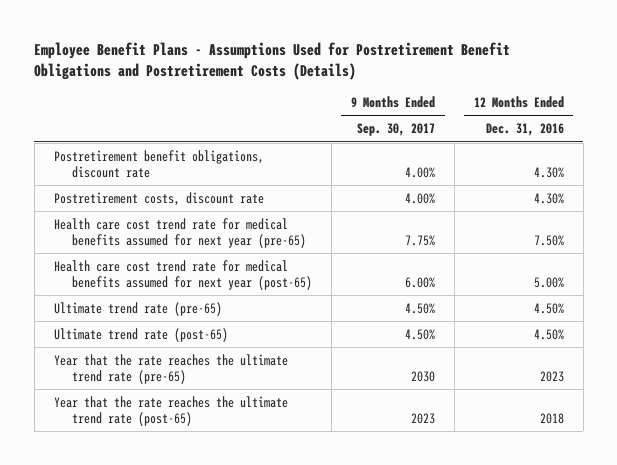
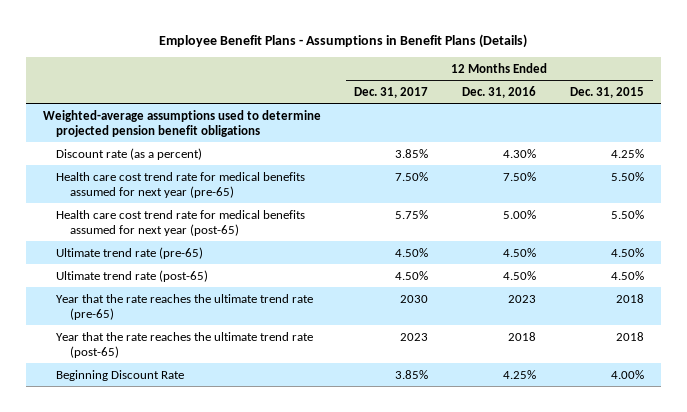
- Employee Benefit Plans - Assumptions Used for Postretirement Benefit Obligations and Postretirement Costs (Details)
+ Employee Benefit Plans - Assumptions in Benefit Plans (Details)
- | 9 Months Ended Sep. 30, 2017 | 12 Months Ended Dec. 31, 2016
+ | 12 Months Ended Dec. 31, 2017 | 12 Months Ended Dec. 31, 2016 | 12 Months Ended Dec. 31, 2015
- Postretirement benefit obligations, discount rate | 4.00% | 4.30%
- Postretirement costs, discount rate | 4.00% | 4.30%
+ Weighted-average assumptions used to determine projected pension benefit obligations
+ Discount rate (as a percent) | 3.85% | 4.30% | 4.25%
+ Beginning Discount Rate | 3.85% | 4.25% | 4.00%

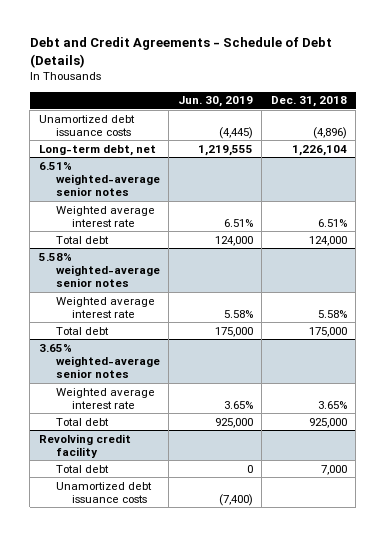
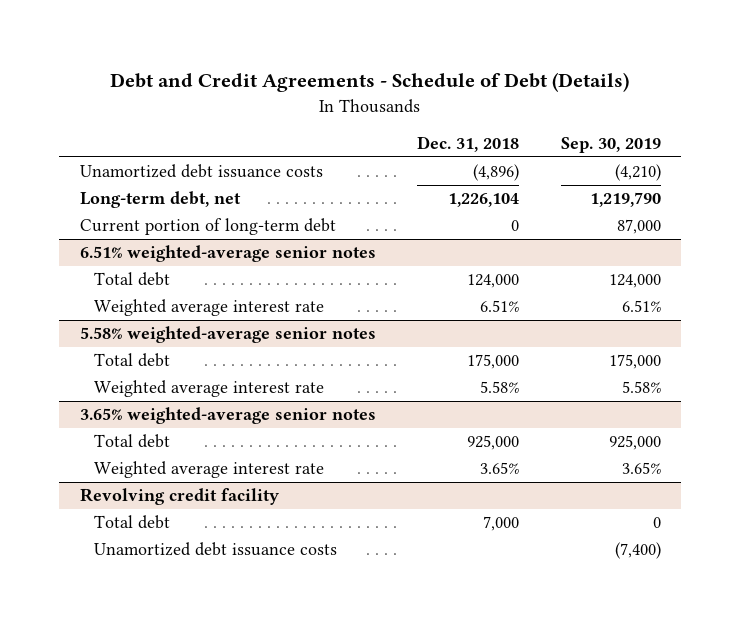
- | Jun. 30, 2019 | Dec. 31, 2018
+ | Dec. 31, 2018 | Sep. 30, 2019
+ Current portion of long-term debt | 0 | 87,000
@ 6.51% weighted-average senior notes
moved down: Weighted average interest rate | 6.51% | 6.51%
@ 5.58% weighted-average senior notes
moved down: Weighted average interest rate | 5.58% | 5.58%
@ 3.65% weighted-average senior notes
moved down: Weighted average interest rate | 3.65% | 3.65%

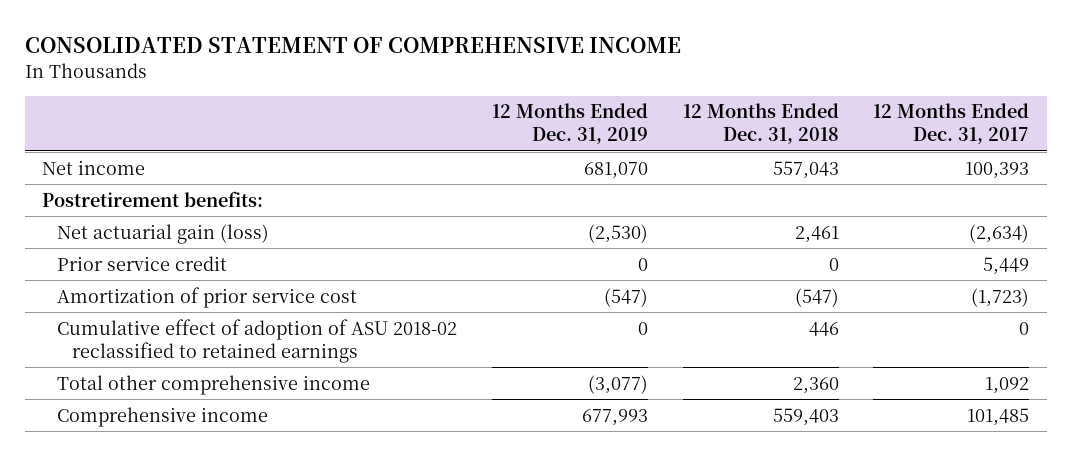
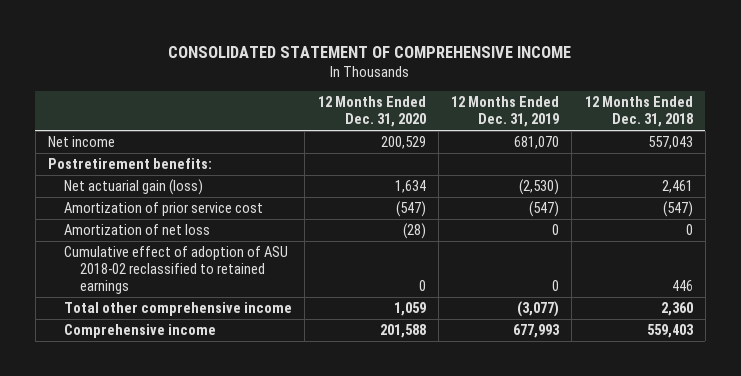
- | 12 Months Ended Dec. 31, 2019 | 12 Months Ended Dec. 31, 2018 | 12 Months Ended Dec. 31, 2017
+ | 12 Months Ended Dec. 31, 2020 | 12 Months Ended Dec. 31, 2019 | 12 Months Ended Dec. 31, 2018
- Prior service credit | 0 | 0 | 5,449
+ Amortization of net loss | (28) | 0 | 0

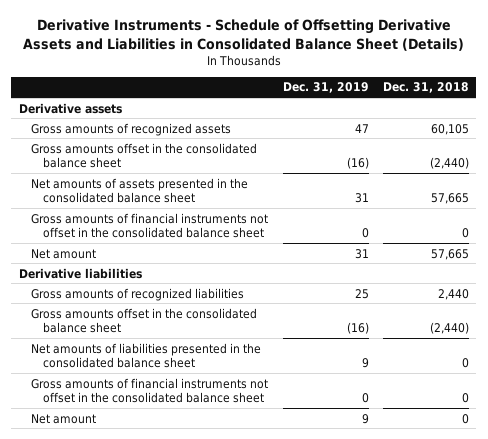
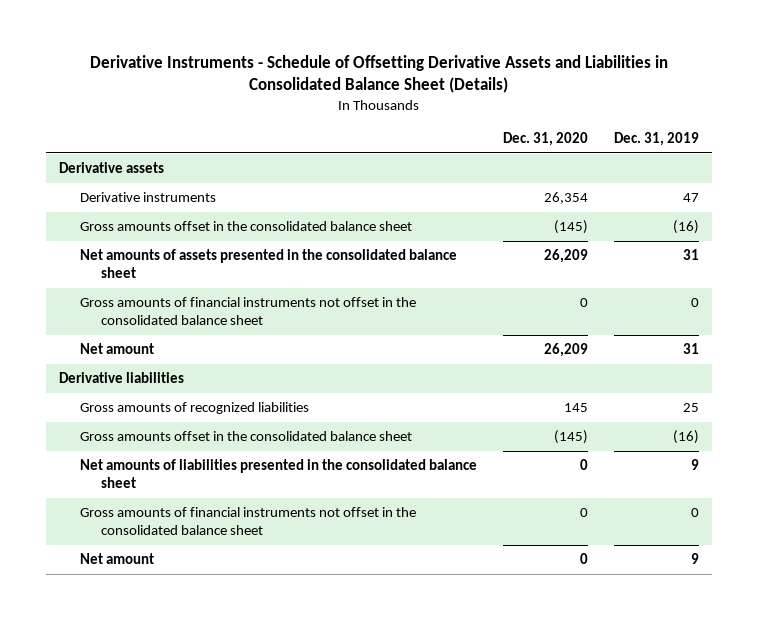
- | Dec. 31, 2019 | Dec. 31, 2018
+ | Dec. 31, 2020 | Dec. 31, 2019
- Gross amounts of recognized assets | 47 | 60,105
+ Derivative instruments | 26,354 | 47

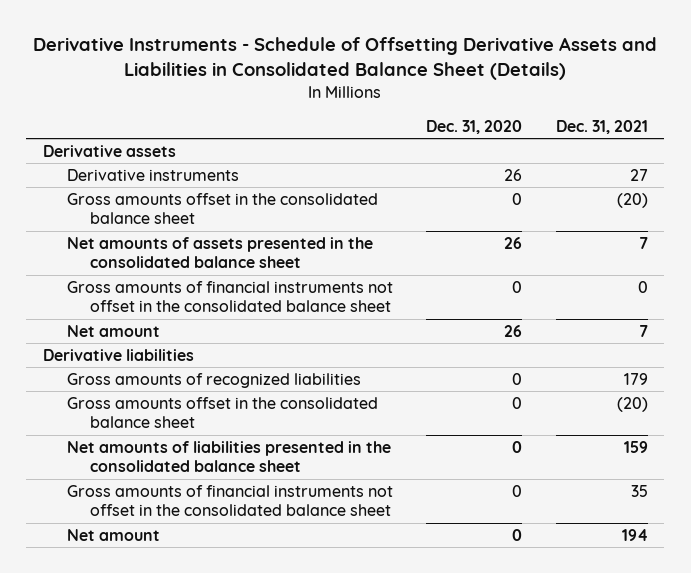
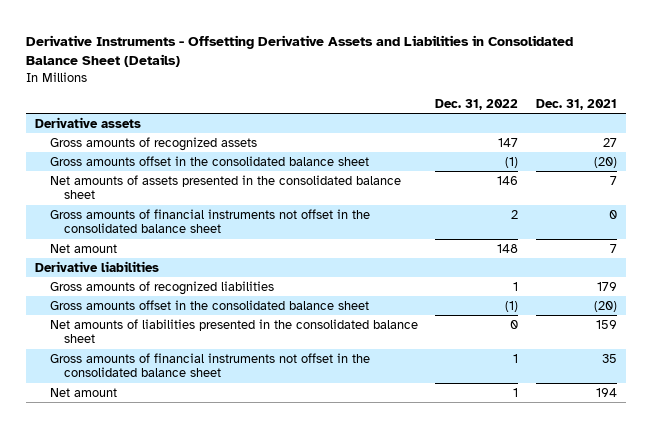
- Derivative Instruments - Schedule of Offsetting Derivative Assets and Liabilities in Consolidated Balance Sheet (Details)
+ Derivative Instruments - Offsetting Derivative Assets and Liabilities in Consolidated Balance Sheet (Details)
- | Dec. 31, 2020 | Dec. 31, 2021
+ | Dec. 31, 2022 | Dec. 31, 2021
- Derivative instruments | 26 | 27
+ Gross amounts of recognized assets | 147 | 27

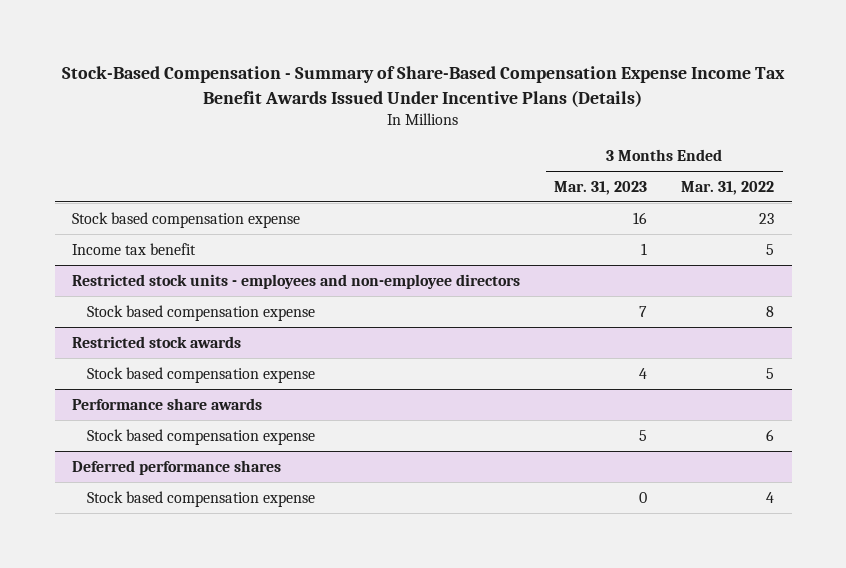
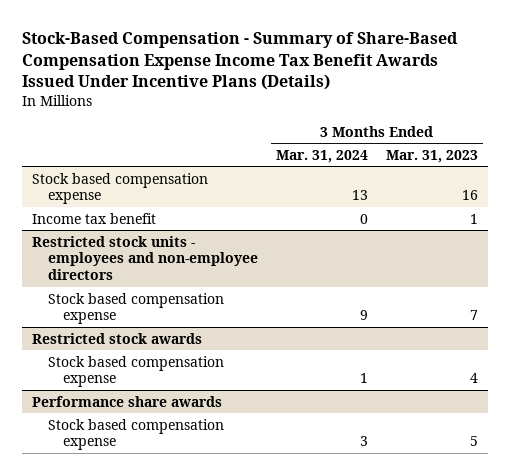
- | 3 Months Ended Mar. 31, 2023 | 3 Months Ended Mar. 31, 2022
+ | 3 Months Ended Mar. 31, 2024 | 3 Months Ended Mar. 31, 2023
- Deferred performance shares
- Stock based compensation expense | 0 | 4

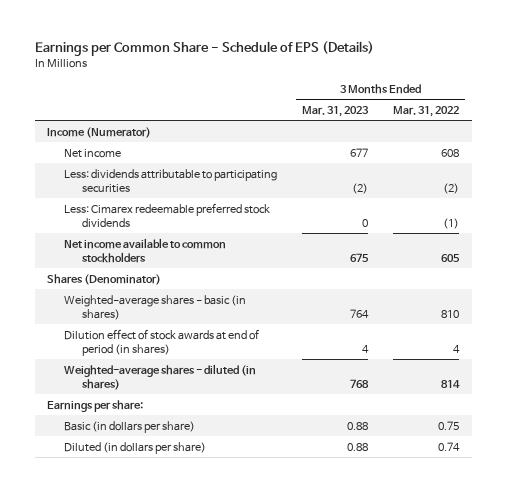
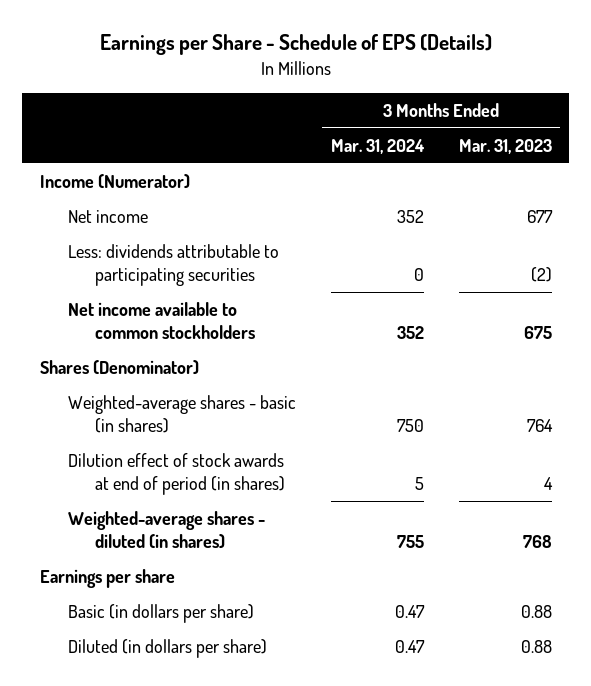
- Earnings per Common Share - Schedule of EPS (Details)
+ Earnings per Share - Schedule of EPS (Details)
- | 3 Months Ended Mar. 31, 2023 | 3 Months Ended Mar. 31, 2022
+ | 3 Months Ended Mar. 31, 2024 | 3 Months Ended Mar. 31, 2023
- Less: Cimarex redeemable preferred stock dividends | 0 | (1)
- Earnings per share:
+ Earnings per share

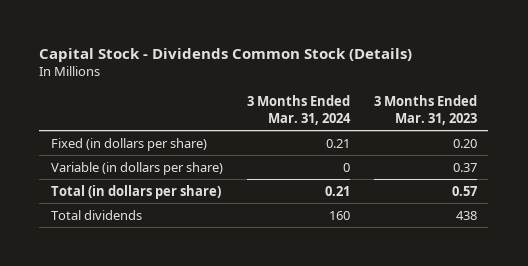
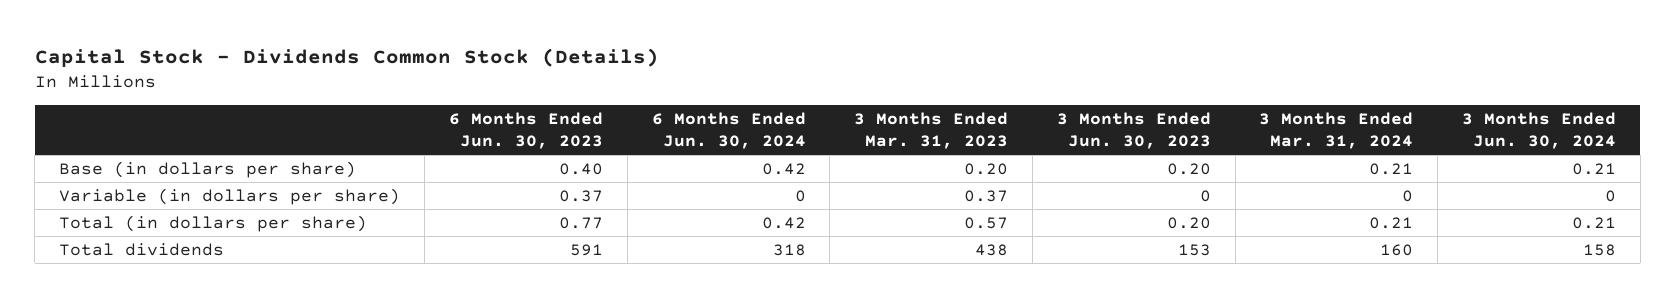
- | 3 Months Ended Mar. 31, 2024 | 3 Months Ended Mar. 31, 2023
+ | 6 Months Ended Jun. 30, 2023 | 6 Months Ended Jun. 30, 2024 | 3 Months Ended Mar. 31, 2023 | 3 Months Ended Jun. 30, 2023 | 3 Months Ended Mar. 31, 2024 | 3 Months Ended Jun. 30, 2024
- Fixed (in dollars per share) | 0.21 | 0.20
+ Base (in dollars per share) | 0.40 | 0.42 | 0.20 | 0.20 | 0.21 | 0.21

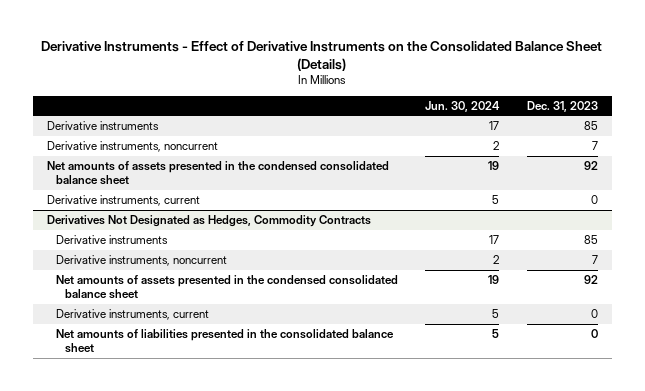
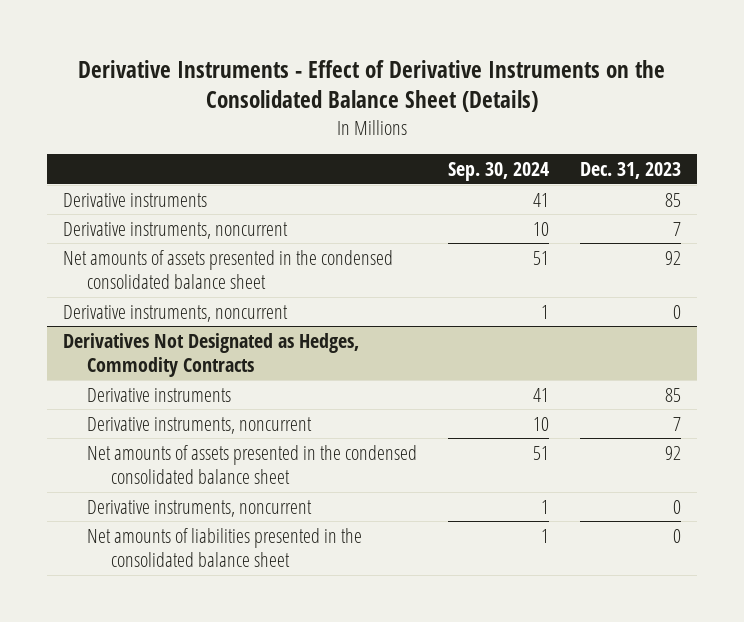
- | Jun. 30, 2024 | Dec. 31, 2023
+ | Sep. 30, 2024 | Dec. 31, 2023
- Derivative instruments, current | 5 | 0
+ Derivative instruments, noncurrent | 1 | 0
@ Derivatives Not Designated as Hedges, Commodity Contracts
- Derivative instruments, current | 5 | 0
+ Derivative instruments, noncurrent | 1 | 0

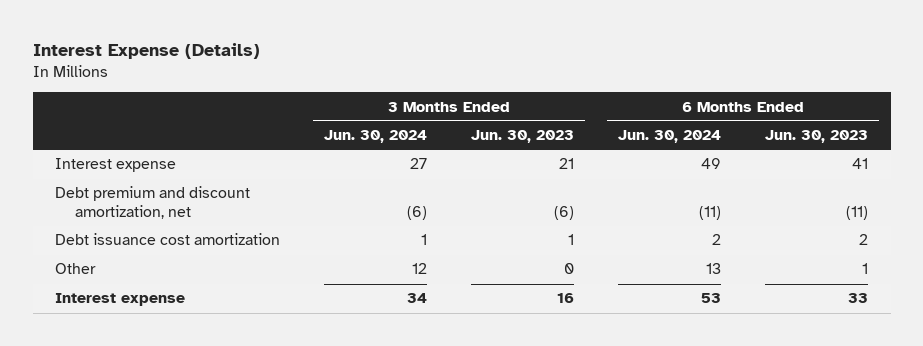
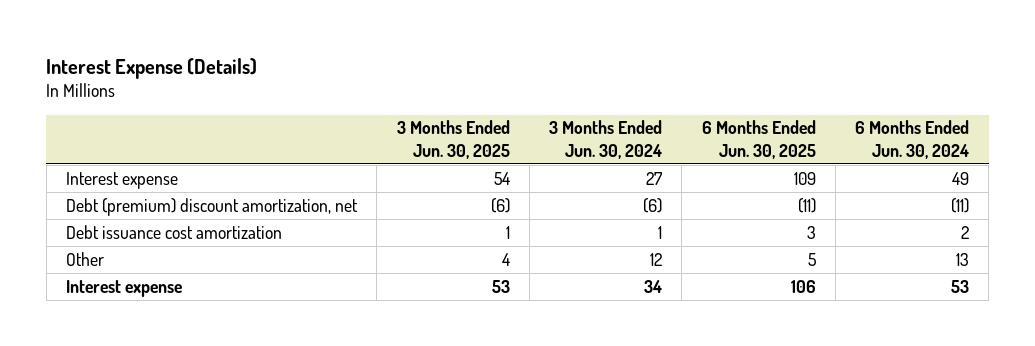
- | 3 Months Ended Jun. 30, 2024 | 3 Months Ended Jun. 30, 2023 | 6 Months Ended Jun. 30, 2024 | 6 Months Ended Jun. 30, 2023
+ | 3 Months Ended Jun. 30, 2025 | 3 Months Ended Jun. 30, 2024 | 6 Months Ended Jun. 30, 2025 | 6 Months Ended Jun. 30, 2024
- Debt premium and discount amortization, net | (6) | (6) | (11) | (11)
+ Debt (premium) discount amortization, net | (6) | (6) | (11) | (11)

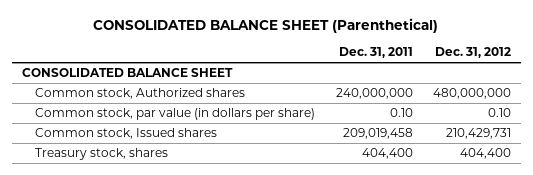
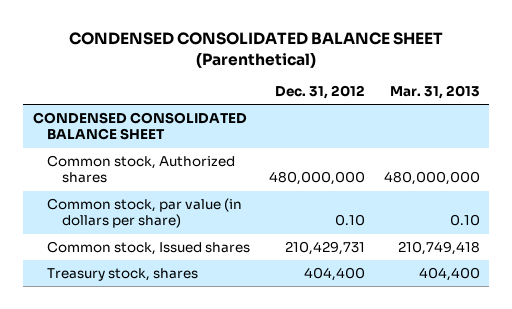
- CONSOLIDATED BALANCE SHEET (Parenthetical)
+ CONDENSED CONSOLIDATED BALANCE SHEET (Parenthetical)
- | Dec. 31, 2011 | Dec. 31, 2012
+ | Dec. 31, 2012 | Mar. 31, 2013
- CONSOLIDATED BALANCE SHEET
+ CONDENSED CONSOLIDATED BALANCE SHEET

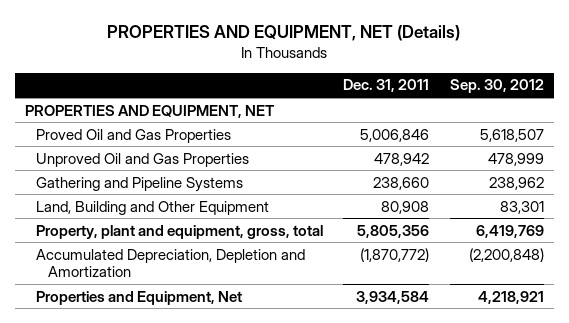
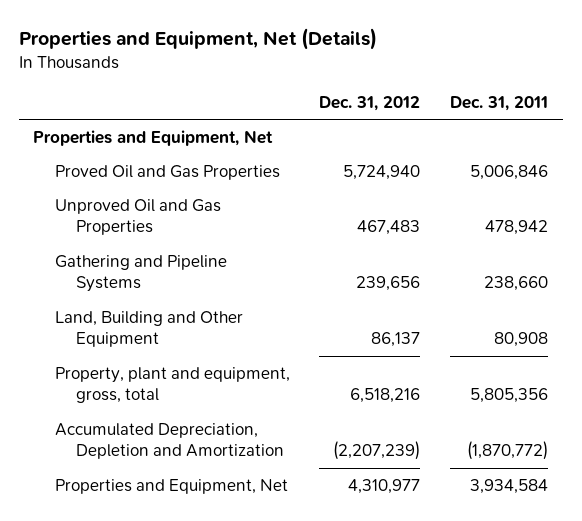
- PROPERTIES AND EQUIPMENT, NET (Details)
+ Properties and Equipment, Net (Details)
- | Dec. 31, 2011 | Sep. 30, 2012
+ | Dec. 31, 2012 | Dec. 31, 2011
- PROPERTIES AND EQUIPMENT, NET
+ Properties and Equipment, Net

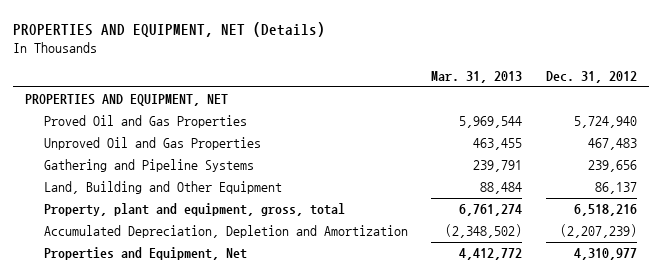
- Properties and Equipment, Net (Details)
+ PROPERTIES AND EQUIPMENT, NET (Details)
- | Dec. 31, 2012 | Dec. 31, 2011
+ | Mar. 31, 2013 | Dec. 31, 2012
- Properties and Equipment, Net
+ PROPERTIES AND EQUIPMENT, NET

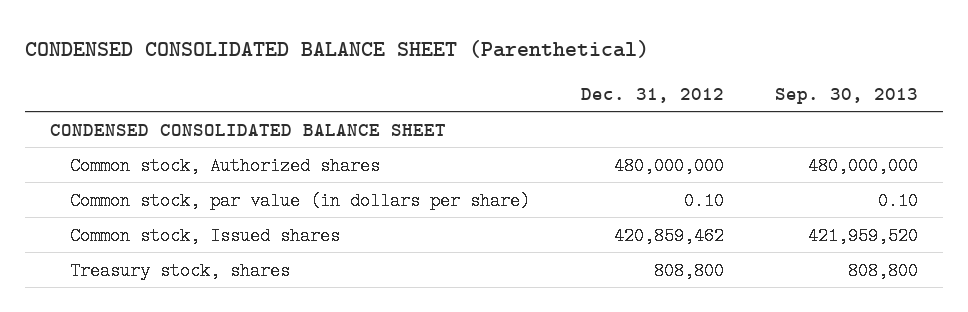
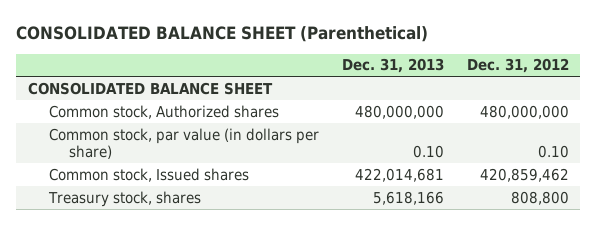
- CONDENSED CONSOLIDATED BALANCE SHEET (Parenthetical)
+ CONSOLIDATED BALANCE SHEET (Parenthetical)
- | Dec. 31, 2012 | Sep. 30, 2013
+ | Dec. 31, 2013 | Dec. 31, 2012
- CONDENSED CONSOLIDATED BALANCE SHEET
+ CONSOLIDATED BALANCE SHEET

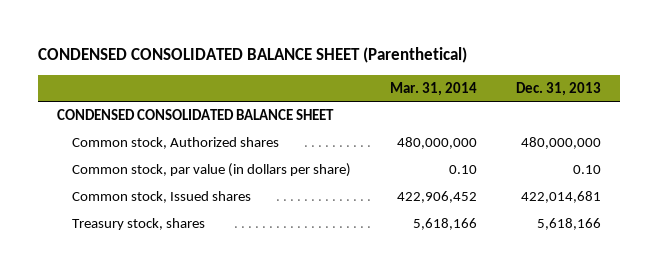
- CONSOLIDATED BALANCE SHEET (Parenthetical)
+ CONDENSED CONSOLIDATED BALANCE SHEET (Parenthetical)
- | Dec. 31, 2013 | Dec. 31, 2012
+ | Mar. 31, 2014 | Dec. 31, 2013
- CONSOLIDATED BALANCE SHEET
+ CONDENSED CONSOLIDATED BALANCE SHEET

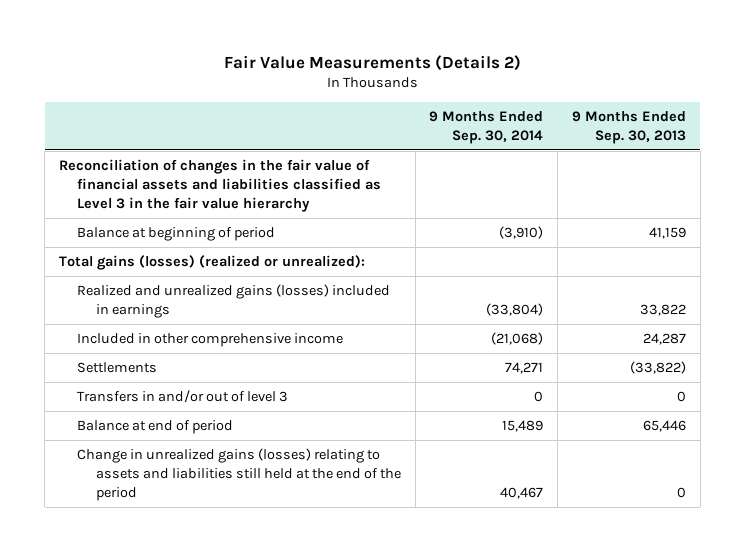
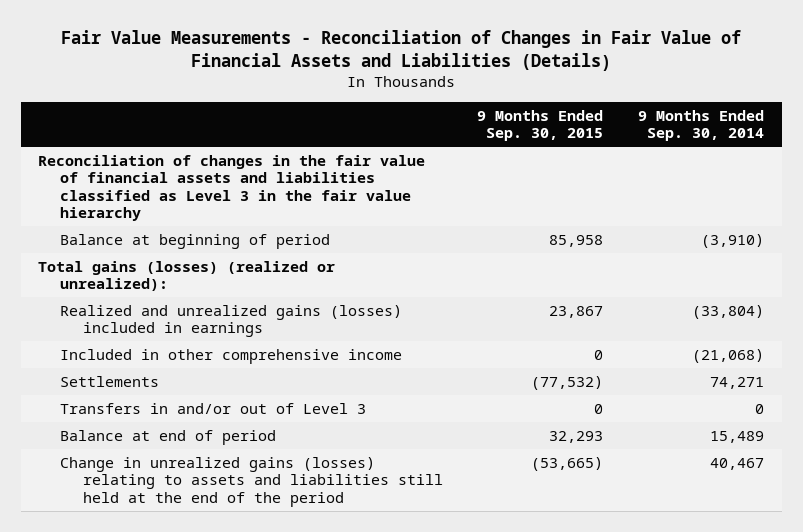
- Fair Value Measurements (Details 2)
+ Fair Value Measurements - Reconciliation of Changes in Fair Value of Financial Assets and Liabilities (Details)
- | 9 Months Ended Sep. 30, 2014 | 9 Months Ended Sep. 30, 2013
+ | 9 Months Ended Sep. 30, 2015 | 9 Months Ended Sep. 30, 2014
- Transfers in and/or out of level 3 | 0 | 0
+ Transfers in and/or out of Level 3 | 0 | 0

